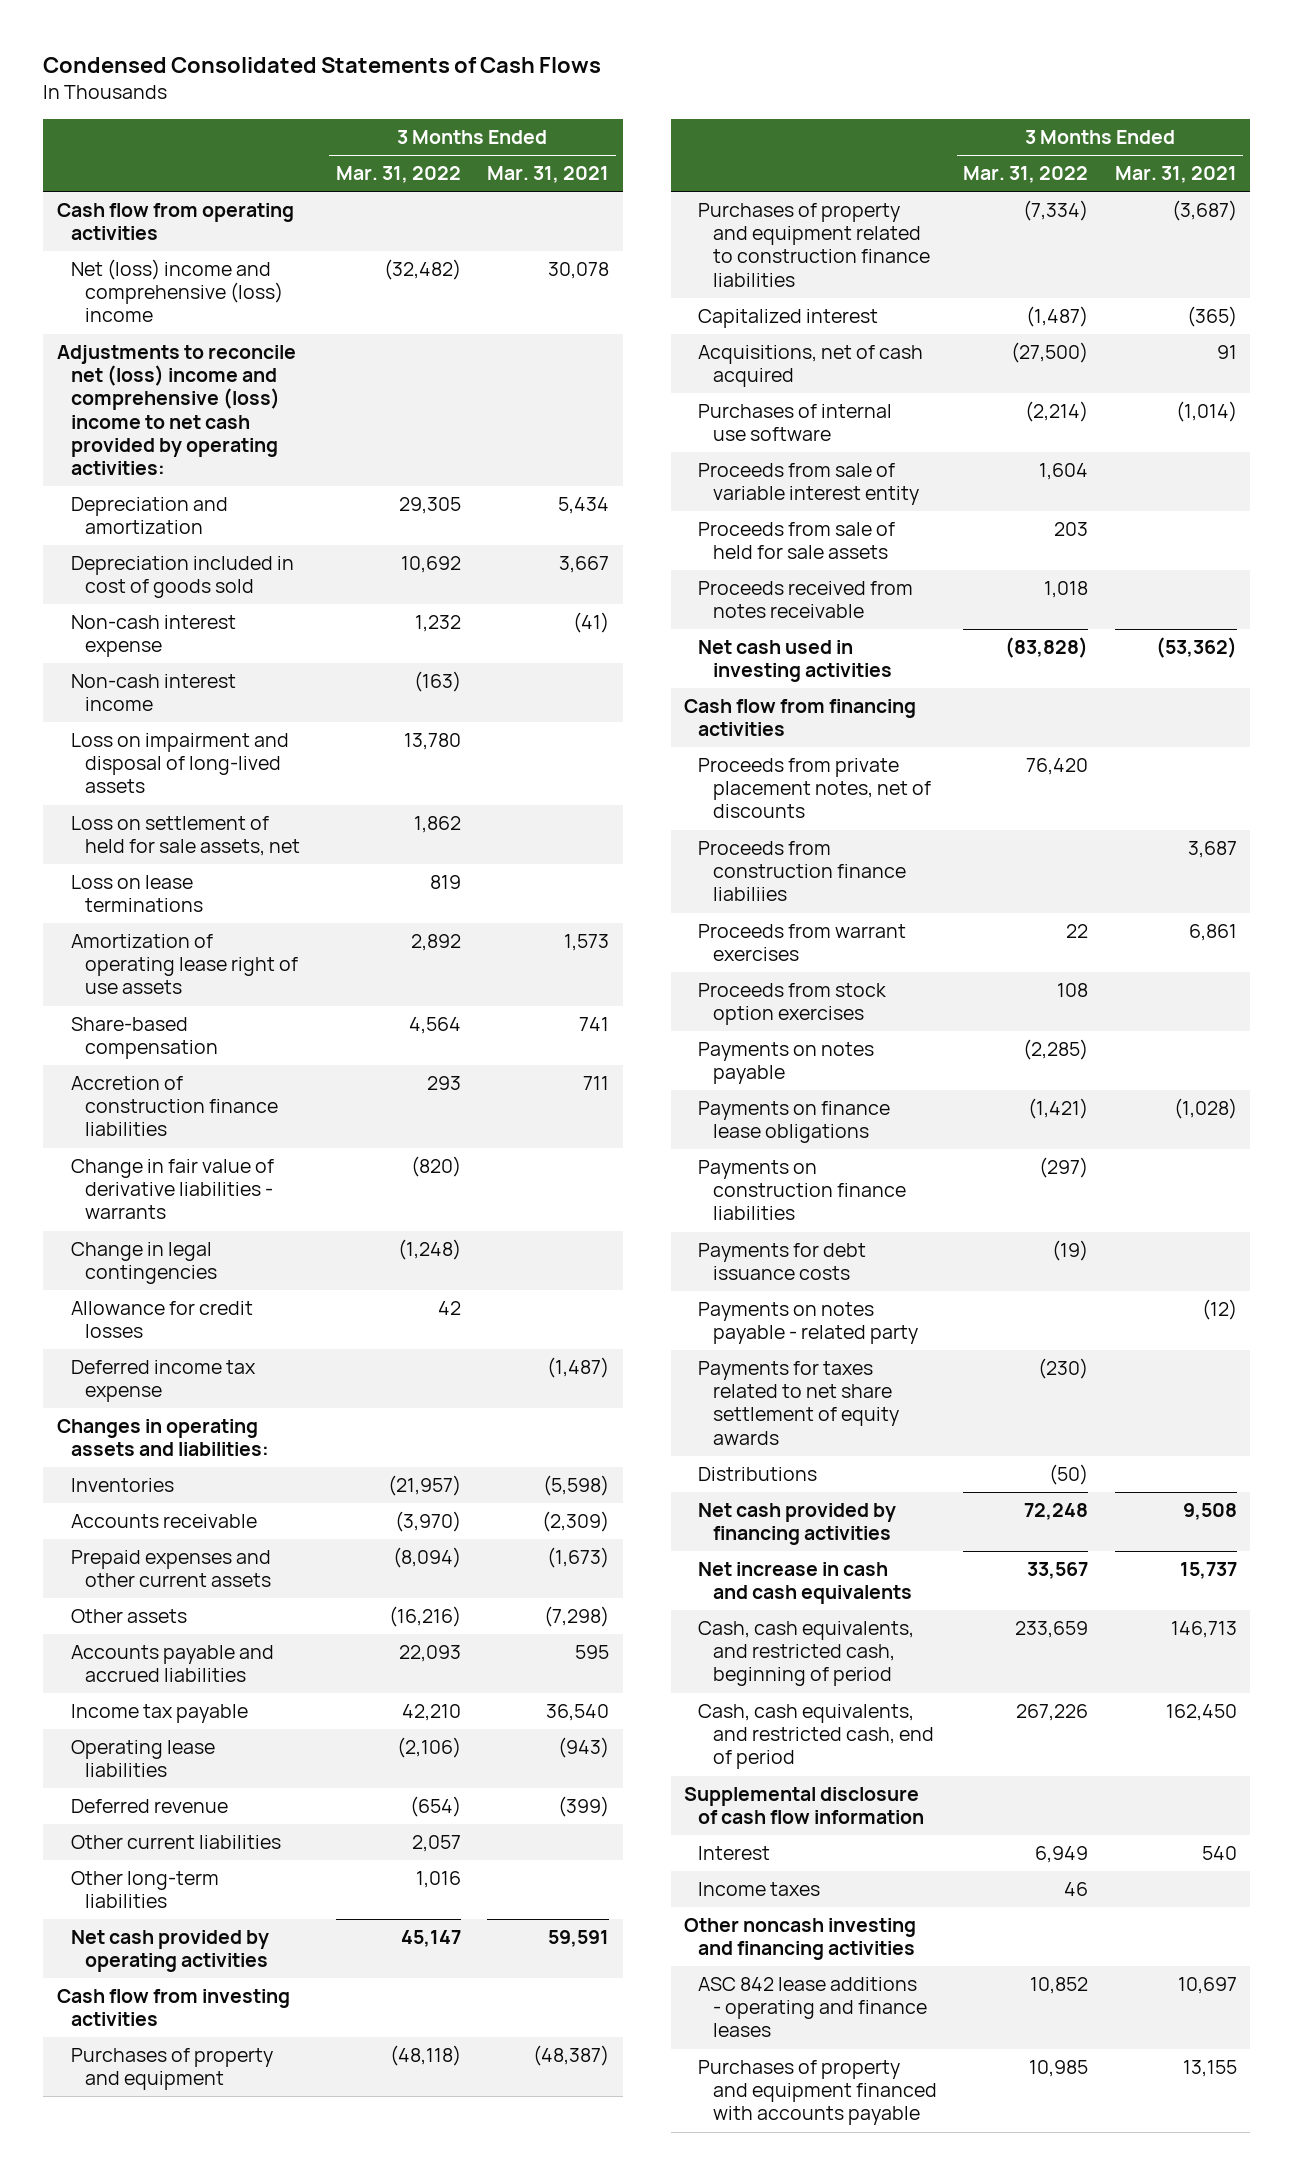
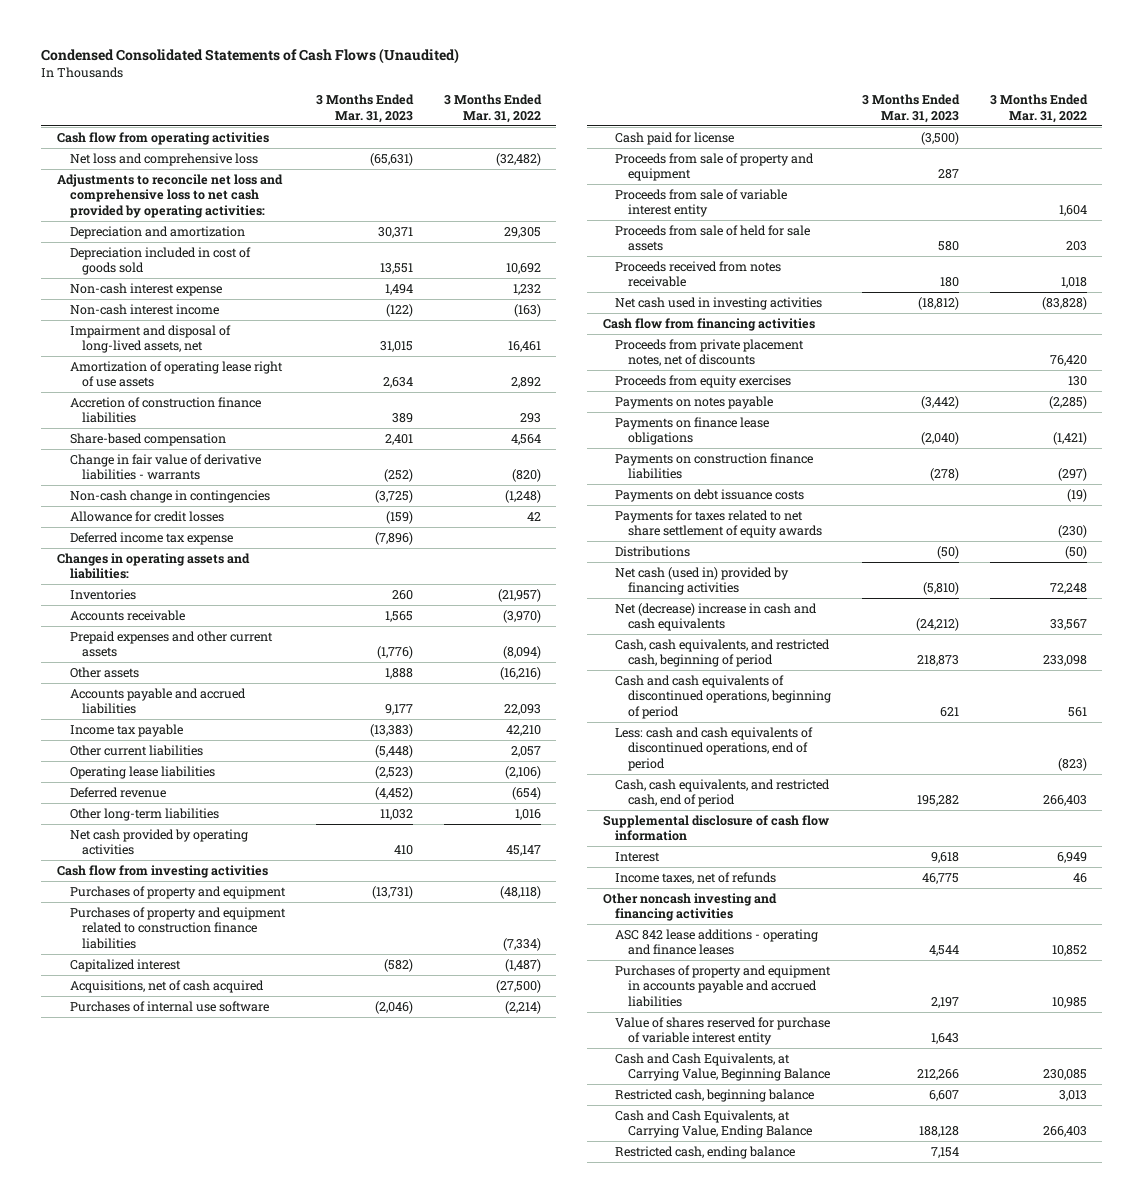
- Condensed Consolidated Statements of Cash Flows
+ Condensed Consolidated Statements of Cash Flows (Unaudited)
- | 3 Months Ended Mar. 31, 2022 | 3 Months Ended Mar. 31, 2021
+ | 3 Months Ended Mar. 31, 2023 | 3 Months Ended Mar. 31, 2022
- Net (loss) income and comprehensive (loss) income | (32,482) | 30,078
- Adjustments to reconcile net (loss) income and comprehensive (loss) income to net cash provided by operating activities:
+ Net loss and comprehensive loss | (65,631) | (32,482)
+ Adjustments to reconcile net loss and comprehensive loss to net cash provided by operating activities:
- Loss on impairment and disposal of long-lived assets | 13,780 |
- Loss on settlement of held for sale assets, net | 1,862 |
- Loss on lease terminations | 819 |
+ Impairment and disposal of long-lived assets, net | 31,015 | 16,461
moved down: Share-based compensation | 2,401 | 4,564
- Change in legal contingencies | (1,248) |
+ Non-cash change in contingencies | (3,725) | (1,248)
moved up: Other current liabilities | (5,448) | 2,057
+ Cash paid for license | (3,500) |
+ Proceeds from sale of property and equipment | 287 |
- Proceeds from construction finance liabiliies | | 3,687
- Proceeds from warrant exercises | 22 | 6,861
- Proceeds from stock option exercises | 108 |
+ Proceeds from equity exercises | | 130
- Payments for debt issuance costs | (19) |
- Payments on notes payable - related party | | (12)
+ Payments on debt issuance costs | | (19)
- Net cash provided by financing activities | 72,248 | 9,508
- Net increase in cash and cash equivalents | 33,567 | 15,737
- Cash, cash equivalents, and restricted cash, beginning of period | 233,659 | 146,713
- Cash, cash equivalents, and restricted cash, end of period | 267,226 | 162,450
+ Net cash (used in) provided by financing activities | (5,810) | 72,248
+ Net (decrease) increase in cash and cash equivalents | (24,212) | 33,567
+ Cash, cash equivalents, and restricted cash, beginning of period | 218,873 | 233,098
+ Cash and cash equivalents of discontinued operations, beginning of period | 621 | 561
+ Less: cash and cash equivalents of discontinued operations, end of period | | (823)
+ Cash, cash equivalents, and restricted cash, end of period | 195,282 | 266,403
- Income taxes | 46 |
+ Income taxes, net of refunds | 46,775 | 46
- Purchases of property and equipment financed with accounts payable | 10,985 | 13,155
+ Purchases of property and equipment in accounts payable and accrued liabilities | 2,197 | 10,985
+ Value of shares reserved for purchase of variable interest entity | 1,643 |
+ Cash and Cash Equivalents, at Carrying Value, Beginning Balance | 212,266 | 230,085
+ Restricted cash, beginning balance | 6,607 | 3,013
+ Cash and Cash Equivalents, at Carrying Value, Ending Balance | 188,128 | 266,403
+ Restricted cash, ending balance | 7,154 |

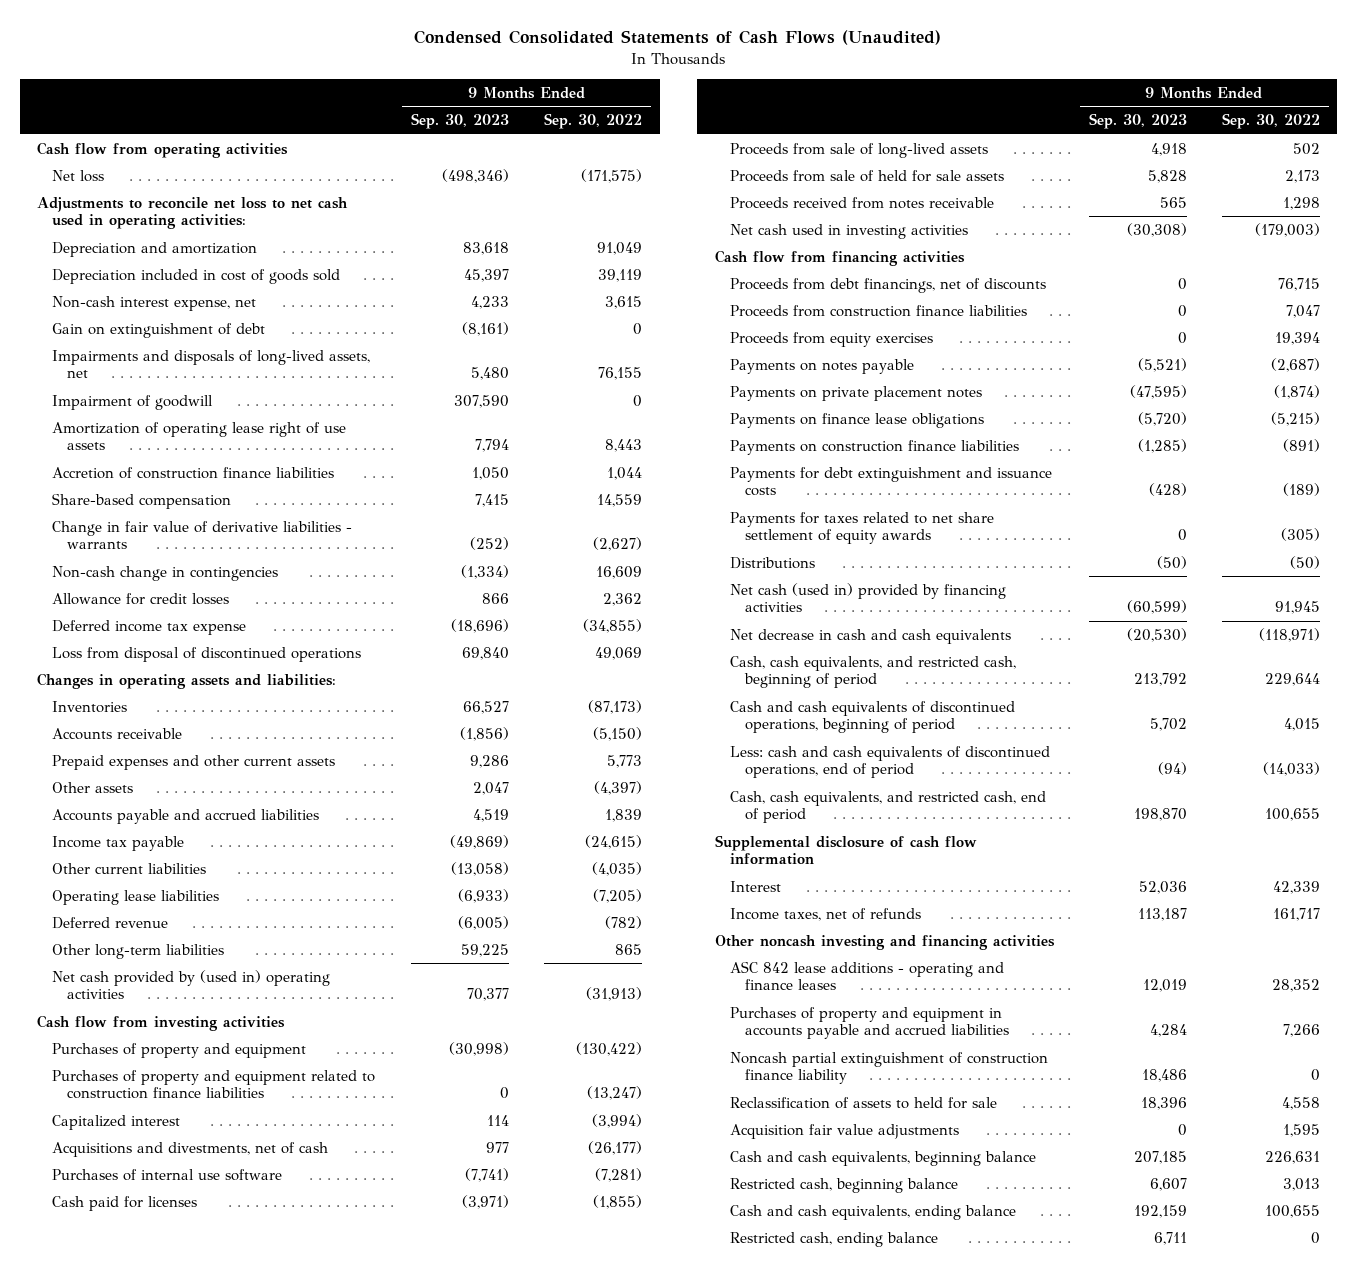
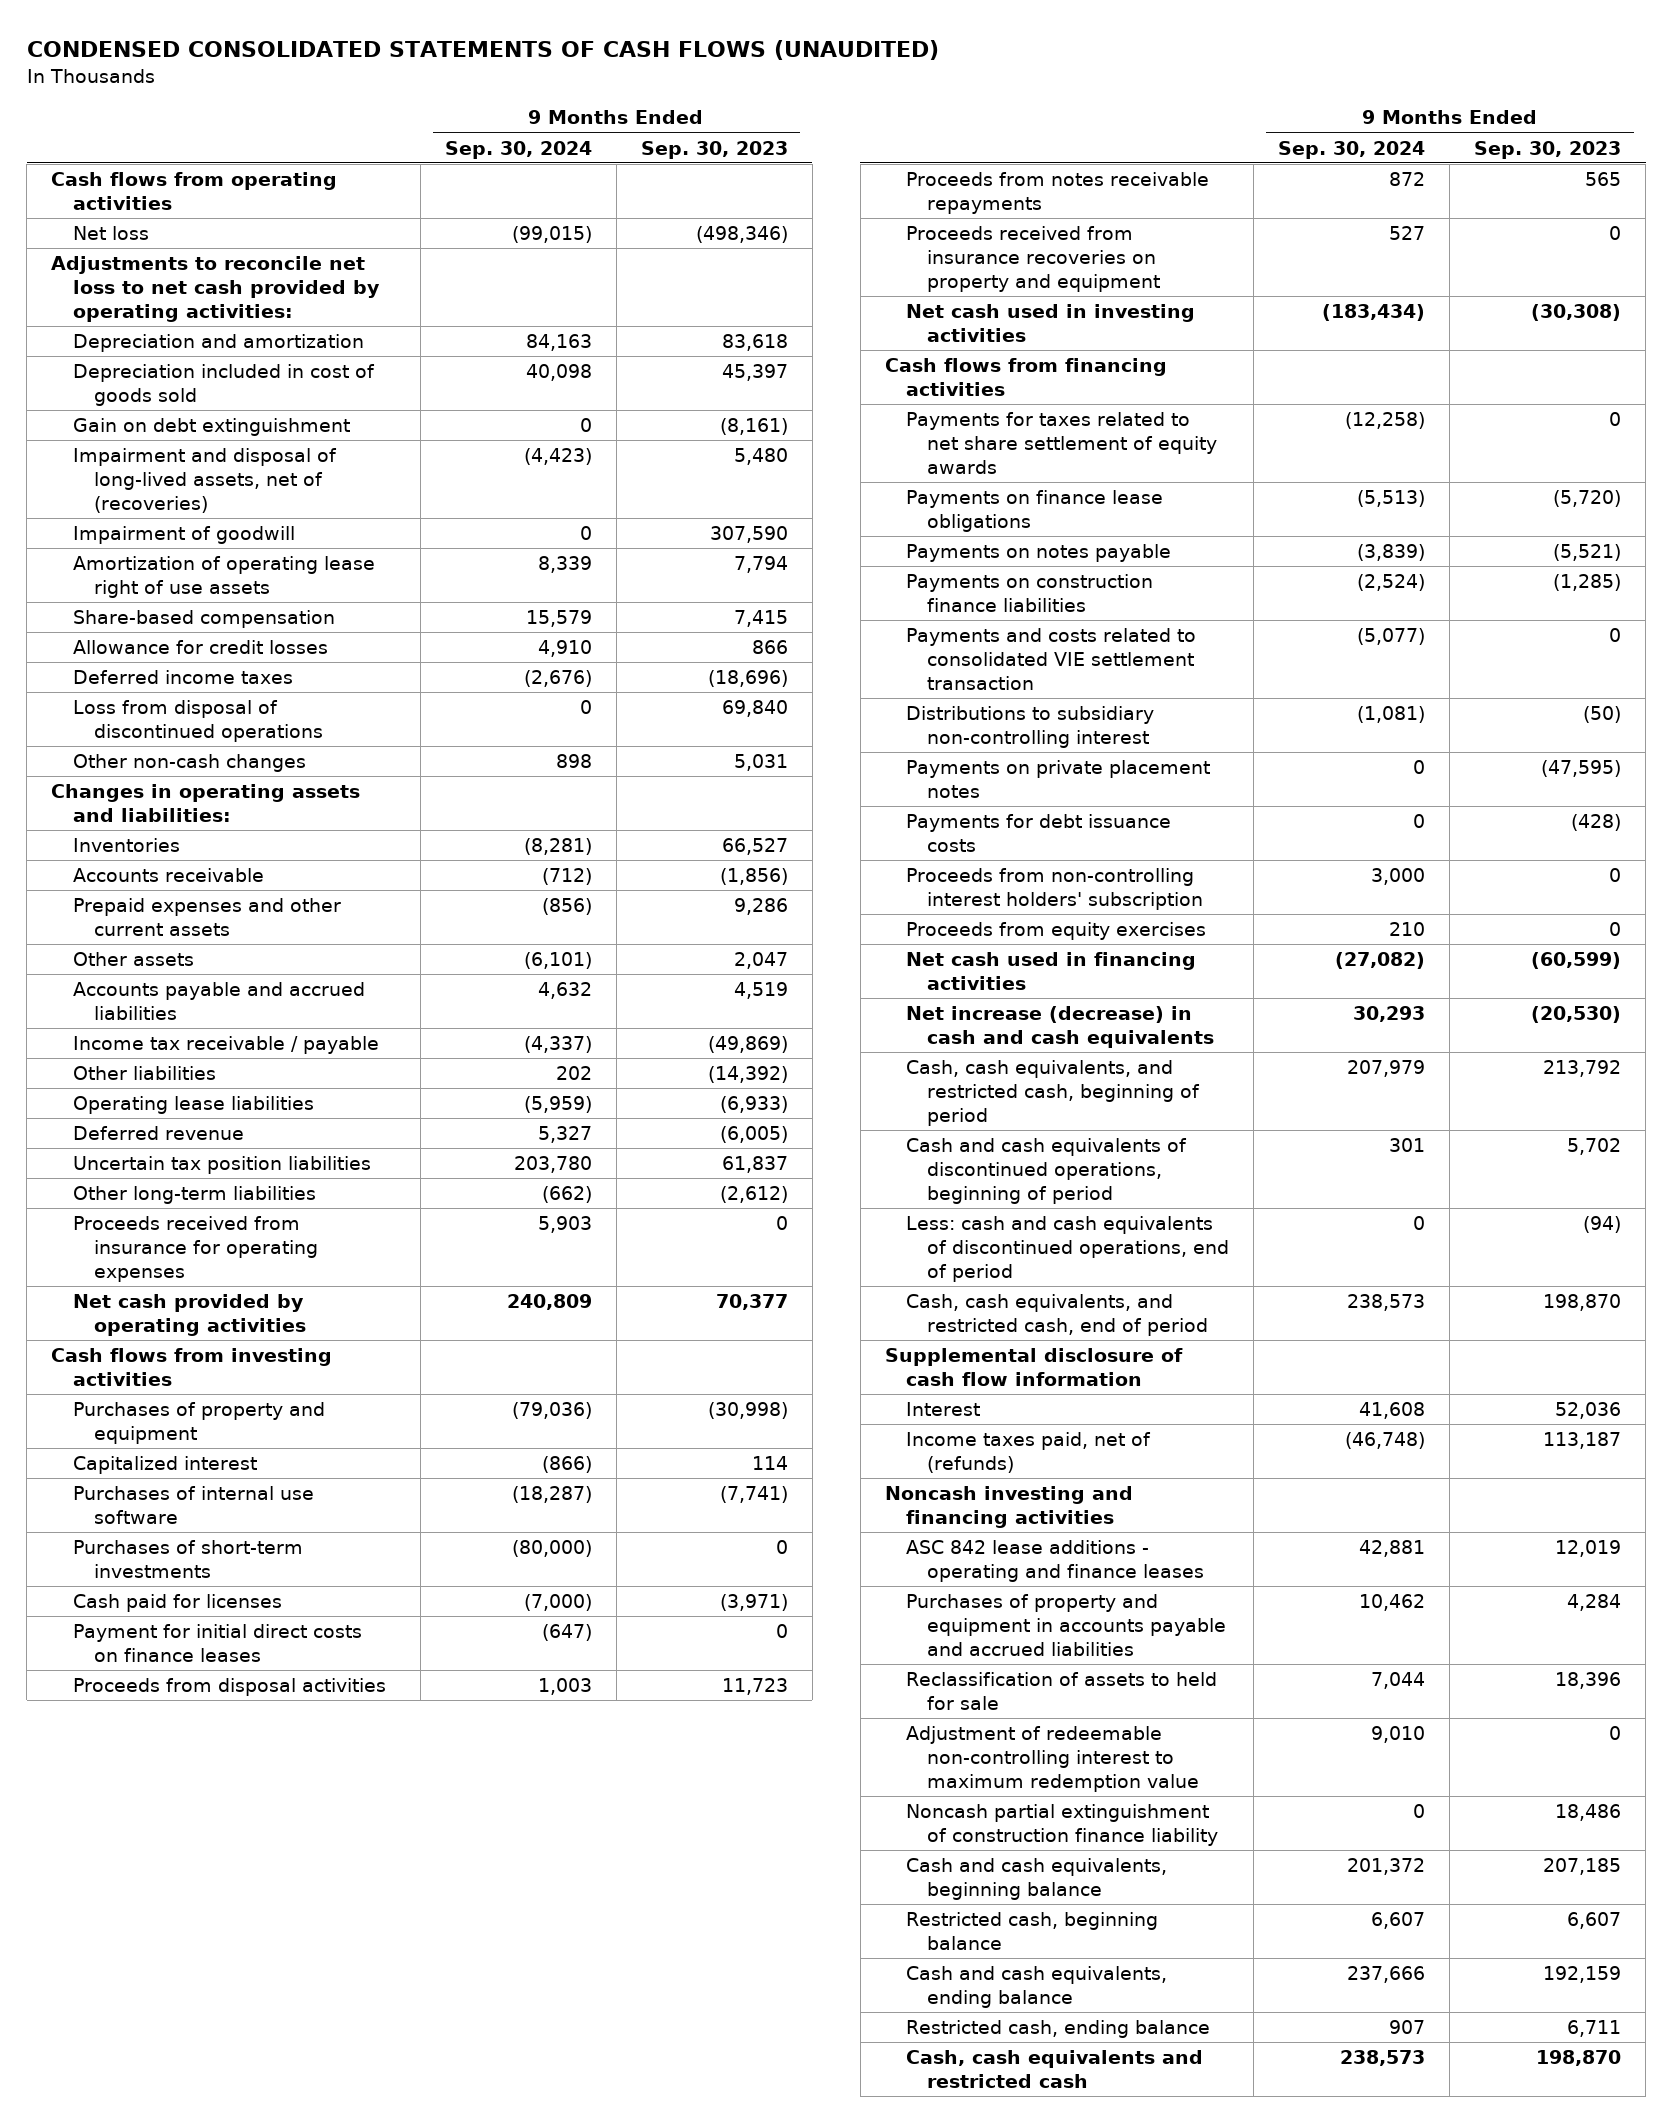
- Condensed Consolidated Statements of Cash Flows (Unaudited)
+ CONDENSED CONSOLIDATED STATEMENTS OF CASH FLOWS (UNAUDITED)
- | 9 Months Ended Sep. 30, 2023 | 9 Months Ended Sep. 30, 2022
+ | 9 Months Ended Sep. 30, 2024 | 9 Months Ended Sep. 30, 2023
- Cash flow from operating activities
+ Cash flows from operating activities
- Adjustments to reconcile net loss to net cash used in operating activities:
+ Adjustments to reconcile net loss to net cash provided by operating activities:
- Non-cash interest expense, net | 4,233 | 3,615
- Gain on extinguishment of debt | (8,161) | 0
- Impairments and disposals of long-lived assets, net | 5,480 | 76,155
+ Gain on debt extinguishment | 0 | (8,161)
+ Impairment and disposal of long-lived assets, net of (recoveries) | (4,423) | 5,480
- Accretion of construction finance liabilities | 1,050 | 1,044
- Change in fair value of derivative liabilities - warrants | (252) | (2,627)
- Non-cash change in contingencies | (1,334) | 16,609
- Deferred income tax expense | (18,696) | (34,855)
+ Deferred income taxes | (2,676) | (18,696)
+ Other non-cash changes | 898 | 5,031
- Income tax payable | (49,869) | (24,615)
- Other current liabilities | (13,058) | (4,035)
+ Income tax receivable / payable | (4,337) | (49,869)
+ Other liabilities | 202 | (14,392)
- Other long-term liabilities | 59,225 | 865
- Net cash provided by (used in) operating activities | 70,377 | (31,913)
- Cash flow from investing activities
+ Uncertain tax position liabilities | 203,780 | 61,837
+ Other long-term liabilities | (662) | (2,612)
+ Proceeds received from insurance for operating expenses | 5,903 | 0
+ Net cash provided by operating activities | 240,809 | 70,377
+ Cash flows from investing activities
- Purchases of property and equipment related to construction finance liabilities | 0 | (13,247)
- Acquisitions and divestments, net of cash | 977 | (26,177)
+ Purchases of short-term investments | (80,000) | 0
- Proceeds from sale of long-lived assets | 4,918 | 502
- Proceeds from sale of held for sale assets | 5,828 | 2,173
- Proceeds received from notes receivable | 565 | 1,298
+ Payment for initial direct costs on finance leases | (647) | 0
+ Proceeds from disposal activities | 1,003 | 11,723
+ Proceeds from notes receivable repayments | 872 | 565
+ Proceeds received from insurance recoveries on property and equipment | 527 | 0
- Cash flow from financing activities
- Proceeds from debt financings, net of discounts | 0 | 76,715
- Proceeds from construction finance liabilities | 0 | 7,047
+ Cash flows from financing activities
moved up: Payments for taxes related to net share settlement of equity awards | (12,258) | 0
moved down: Payments on notes payable | (3,839) | (5,521)
- Payments for debt extinguishment and issuance costs | (428) | (189)
- Distributions | (50) | (50)
- Net cash (used in) provided by financing activities | (60,599) | 91,945
- Net decrease in cash and cash equivalents | (20,530) | (118,971)
+ Payments and costs related to consolidated VIE settlement transaction | (5,077) | 0
+ Distributions to subsidiary non-controlling interest | (1,081) | (50)
moved down: Payments on private placement notes | 0 | (47,595)
+ Payments for debt issuance costs | 0 | (428)
+ Proceeds from non-controlling interest holders' subscription | 3,000 | 0
moved down: Proceeds from equity exercises | 210 | 0
+ Net cash used in financing activities | (27,082) | (60,599)
+ Net increase (decrease) in cash and cash equivalents | 30,293 | (20,530)
- Income taxes, net of refunds | 113,187 | 161,717
- Other noncash investing and financing activities
+ Income taxes paid, net of (refunds) | (46,748) | 113,187
+ Noncash investing and financing activities
- Acquisition fair value adjustments | 0 | 1,595
+ Adjustment of redeemable non-controlling interest to maximum redemption value | 9,010 | 0
moved down: Noncash partial extinguishment of construction finance liability | 0 | 18,486
+ Cash, cash equivalents and restricted cash | 238,573 | 198,870

